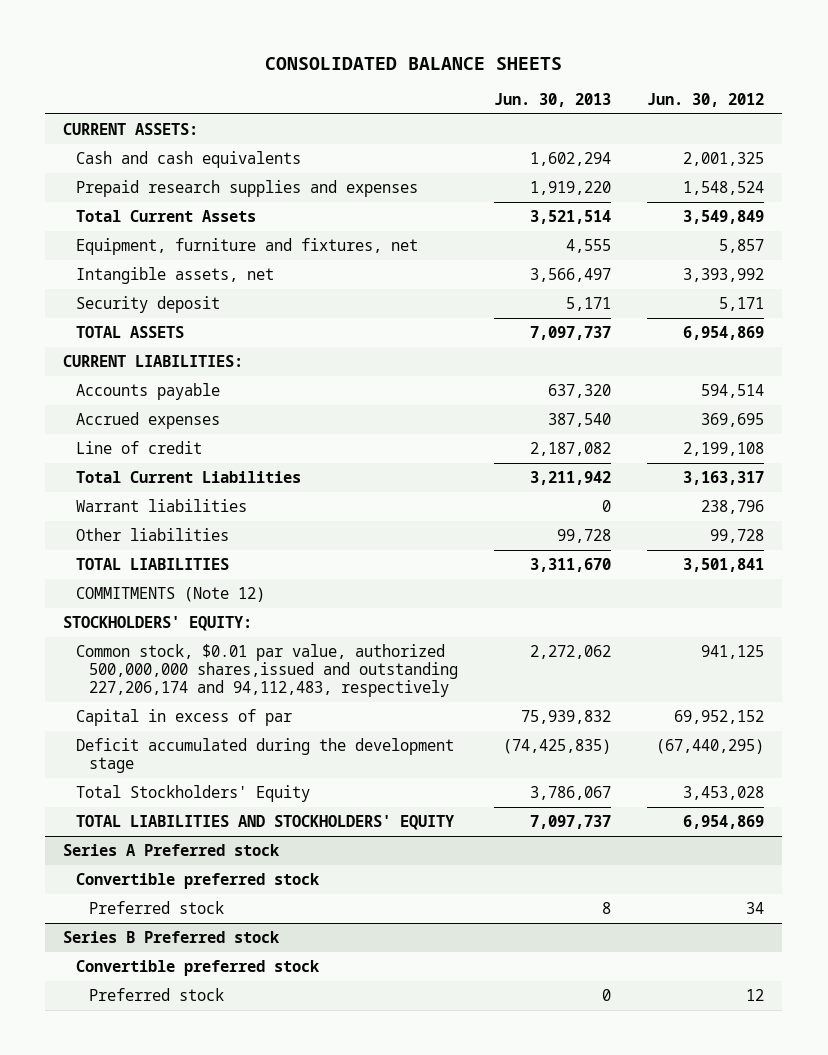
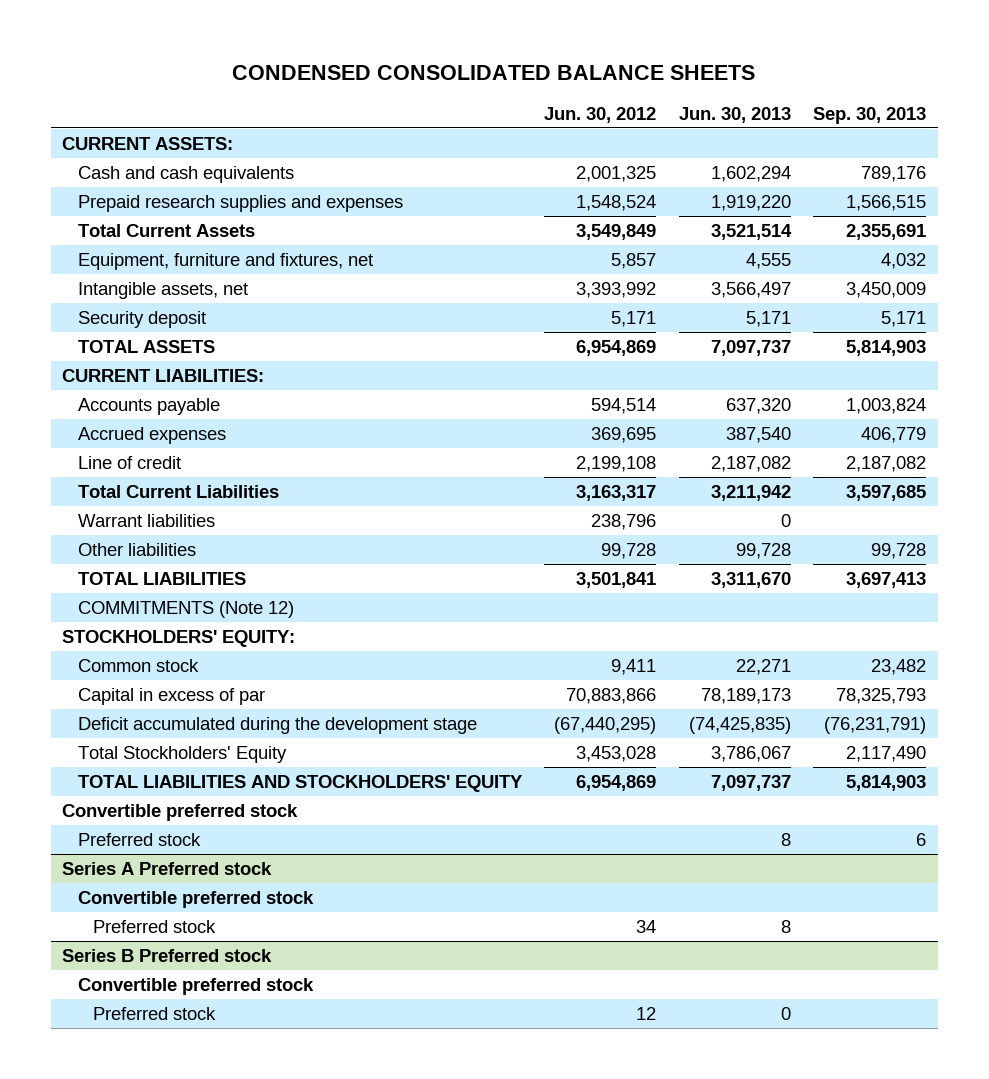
- CONSOLIDATED BALANCE SHEETS
+ CONDENSED CONSOLIDATED BALANCE SHEETS
- | Jun. 30, 2013 | Jun. 30, 2012
+ | Jun. 30, 2012 | Jun. 30, 2013 | Sep. 30, 2013
- Common stock, $0.01 par value, authorized 500,000,000 shares,issued and outstanding 227,206,174 and 94,112,483, respectively | 2,272,062 | 941,125
- Capital in excess of par | 75,939,832 | 69,952,152
+ Common stock | 9,411 | 22,271 | 23,482
+ Capital in excess of par | 70,883,866 | 78,189,173 | 78,325,793
+ Convertible preferred stock
+ Preferred stock | | 8 | 6

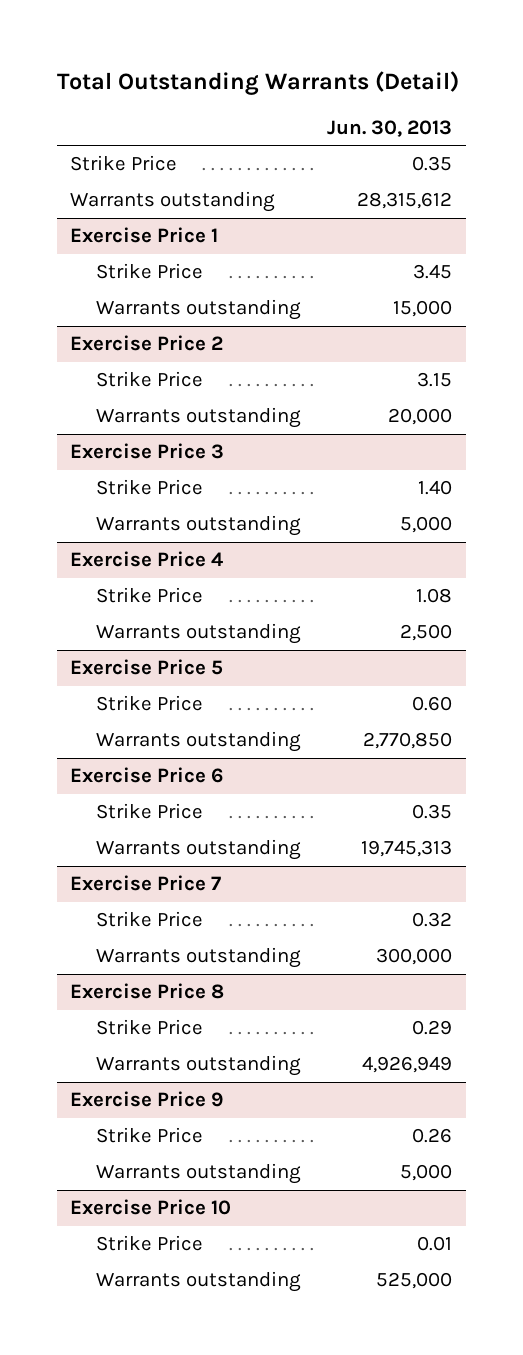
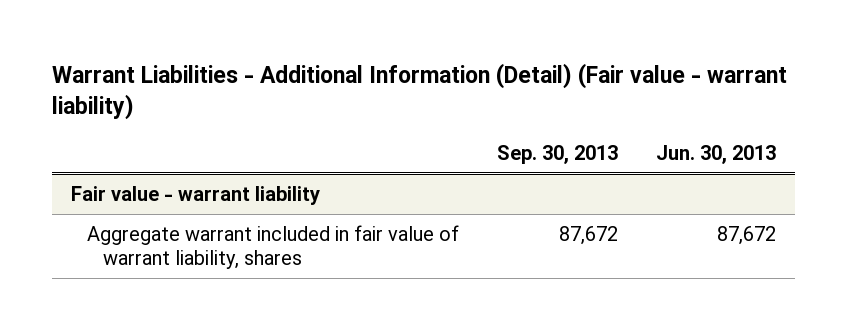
- Total Outstanding Warrants (Detail)
+ Warrant Liabilities - Additional Information (Detail) (Fair value - warrant liability)
- | Jun. 30, 2013
+ | Sep. 30, 2013 | Jun. 30, 2013
- Strike Price | 0.35
- Warrants outstanding | 28,315,612
- Exercise Price 1
- Strike Price | 3.45
- Warrants outstanding | 15,000
- Exercise Price 2
- Strike Price | 3.15
- Warrants outstanding | 20,000
- Exercise Price 3
- Strike Price | 1.40
- Warrants outstanding | 5,000
- Exercise Price 4
- Strike Price | 1.08
- Warrants outstanding | 2,500
- Exercise Price 5
- Strike Price | 0.60
- Warrants outstanding | 2,770,850
- Exercise Price 6
- Strike Price | 0.35
- Warrants outstanding | 19,745,313
- Exercise Price 7
- Strike Price | 0.32
- Warrants outstanding | 300,000
- Exercise Price 8
- Strike Price | 0.29
- Warrants outstanding | 4,926,949
- Exercise Price 9
- Strike Price | 0.26
- Warrants outstanding | 5,000
- Exercise Price 10
- Strike Price | 0.01
- Warrants outstanding | 525,000
+ Fair value - warrant liability
+ Aggregate warrant included in fair value of warrant liability, shares | 87,672 | 87,672

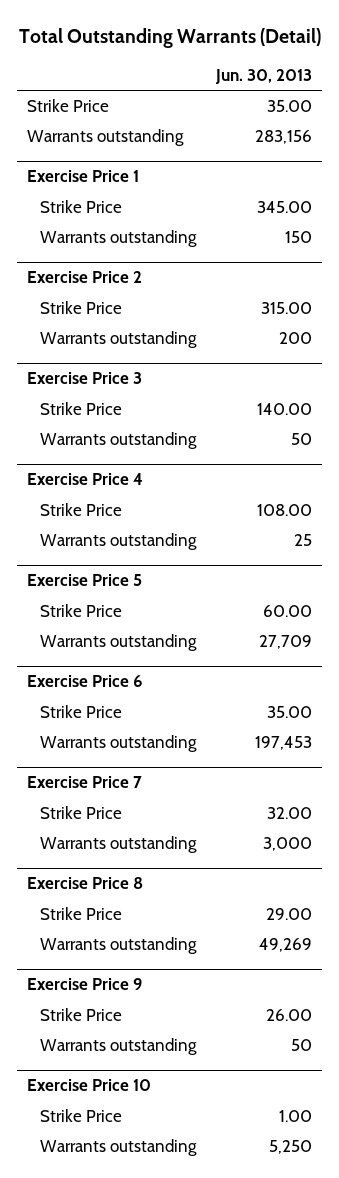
- Warrant Liabilities - Additional Information (Detail) (Fair value - warrant liability)
+ Total Outstanding Warrants (Detail)
- | Sep. 30, 2013 | Jun. 30, 2013
+ | Jun. 30, 2013
- Fair value - warrant liability
- Aggregate warrant included in fair value of warrant liability, shares | 87,672 | 87,672
+ Strike Price | 35.00
+ Warrants outstanding | 283,156
+ Exercise Price 1
+ Strike Price | 345.00
+ Warrants outstanding | 150
+ Exercise Price 2
+ Strike Price | 315.00
+ Warrants outstanding | 200
+ Exercise Price 3
+ Strike Price | 140.00
+ Warrants outstanding | 50
+ Exercise Price 4
+ Strike Price | 108.00
+ Warrants outstanding | 25
+ Exercise Price 5
+ Strike Price | 60.00
+ Warrants outstanding | 27,709
+ Exercise Price 6
+ Strike Price | 35.00
+ Warrants outstanding | 197,453
+ Exercise Price 7
+ Strike Price | 32.00
+ Warrants outstanding | 3,000
+ Exercise Price 8
+ Strike Price | 29.00
+ Warrants outstanding | 49,269
+ Exercise Price 9
+ Strike Price | 26.00
+ Warrants outstanding | 50
+ Exercise Price 10
+ Strike Price | 1.00
+ Warrants outstanding | 5,250

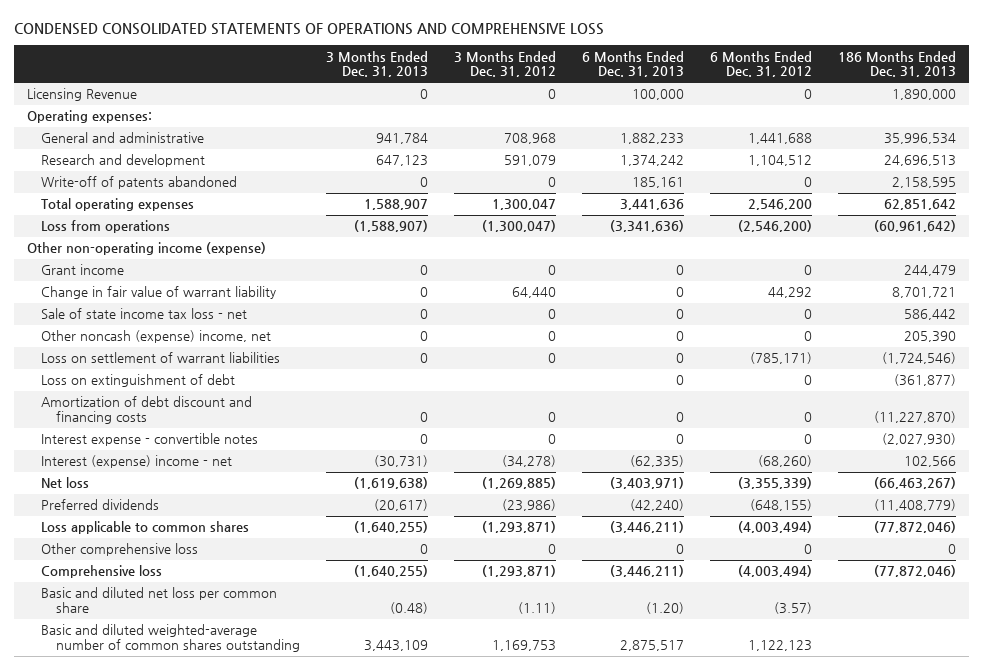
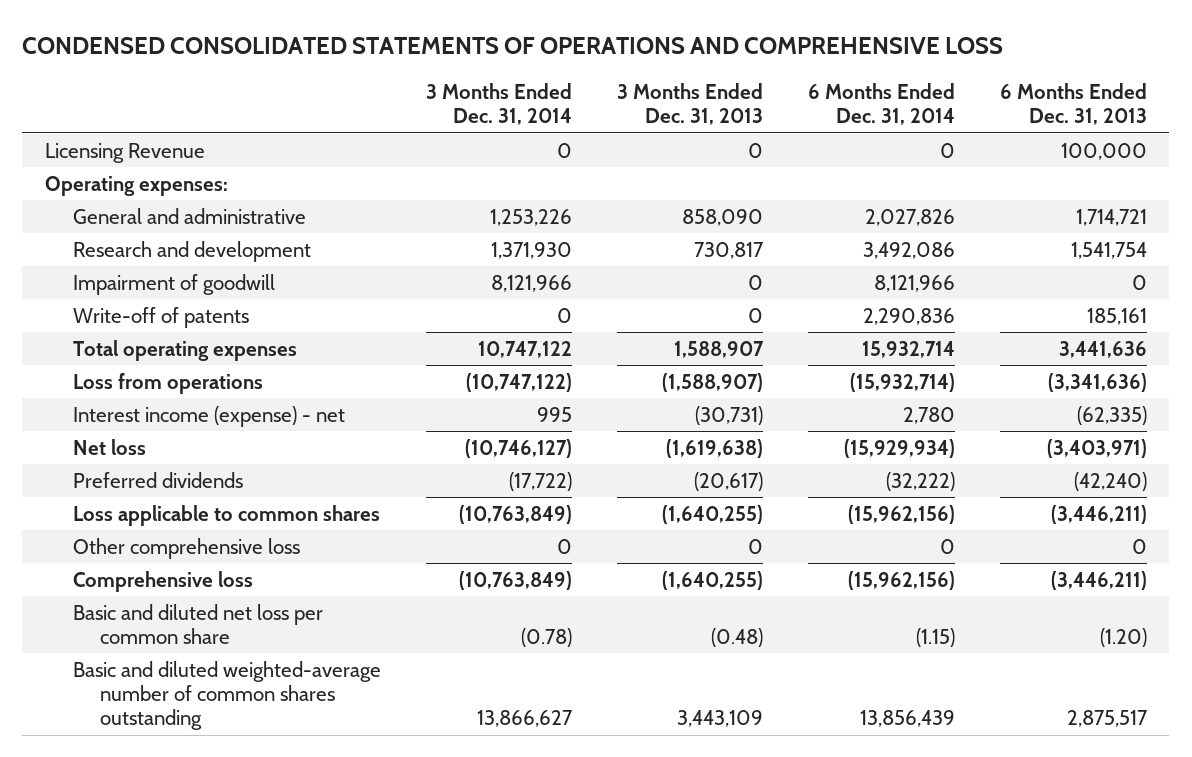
- | 3 Months Ended Dec. 31, 2013 | 3 Months Ended Dec. 31, 2012 | 6 Months Ended Dec. 31, 2013 | 6 Months Ended Dec. 31, 2012 | 186 Months Ended Dec. 31, 2013
+ | 3 Months Ended Dec. 31, 2014 | 3 Months Ended Dec. 31, 2013 | 6 Months Ended Dec. 31, 2014 | 6 Months Ended Dec. 31, 2013
- General and administrative | 941,784 | 708,968 | 1,882,233 | 1,441,688 | 35,996,534
- Research and development | 647,123 | 591,079 | 1,374,242 | 1,104,512 | 24,696,513
- Write-off of patents abandoned | 0 | 0 | 185,161 | 0 | 2,158,595
+ General and administrative | 1,253,226 | 858,090 | 2,027,826 | 1,714,721
+ Research and development | 1,371,930 | 730,817 | 3,492,086 | 1,541,754
+ Impairment of goodwill | 8,121,966 | 0 | 8,121,966 | 0
+ Write-off of patents | 0 | 0 | 2,290,836 | 185,161
- Other non-operating income (expense)
- Grant income | 0 | 0 | 0 | 0 | 244,479
- Change in fair value of warrant liability | 0 | 64,440 | 0 | 44,292 | 8,701,721
- Sale of state income tax loss - net | 0 | 0 | 0 | 0 | 586,442
- Other noncash (expense) income, net | 0 | 0 | 0 | 0 | 205,390
- Loss on settlement of warrant liabilities | 0 | 0 | 0 | (785,171) | (1,724,546)
- Loss on extinguishment of debt | | | 0 | 0 | (361,877)
- Amortization of debt discount and financing costs | 0 | 0 | 0 | 0 | (11,227,870)
- Interest expense - convertible notes | 0 | 0 | 0 | 0 | (2,027,930)
- Interest (expense) income - net | (30,731) | (34,278) | (62,335) | (68,260) | 102,566
+ Interest income (expense) - net | 995 | (30,731) | 2,780 | (62,335)

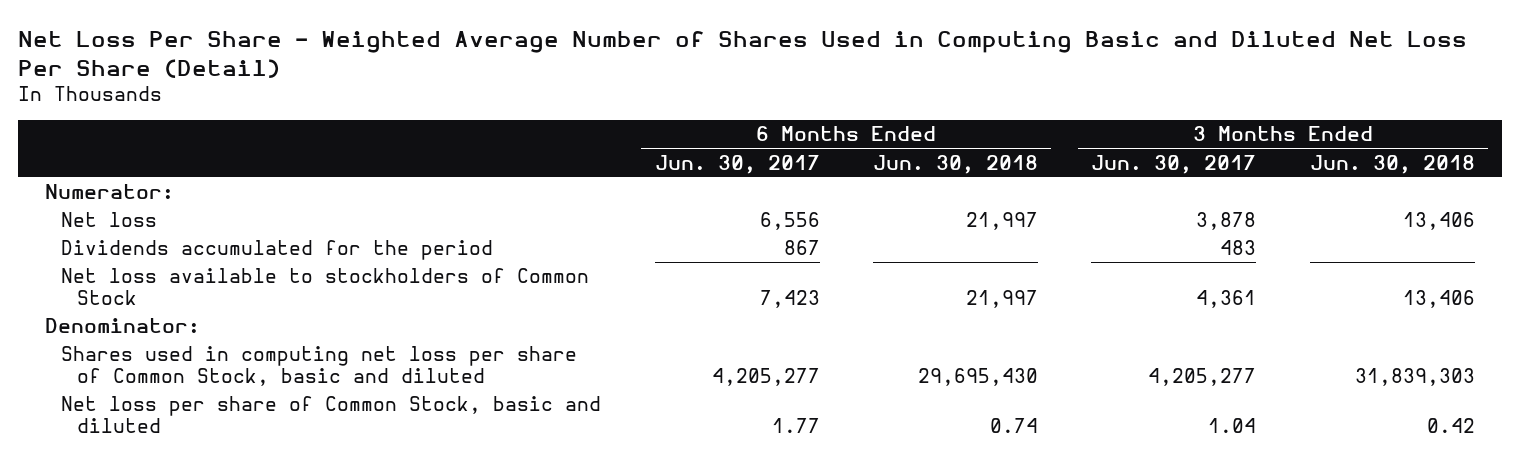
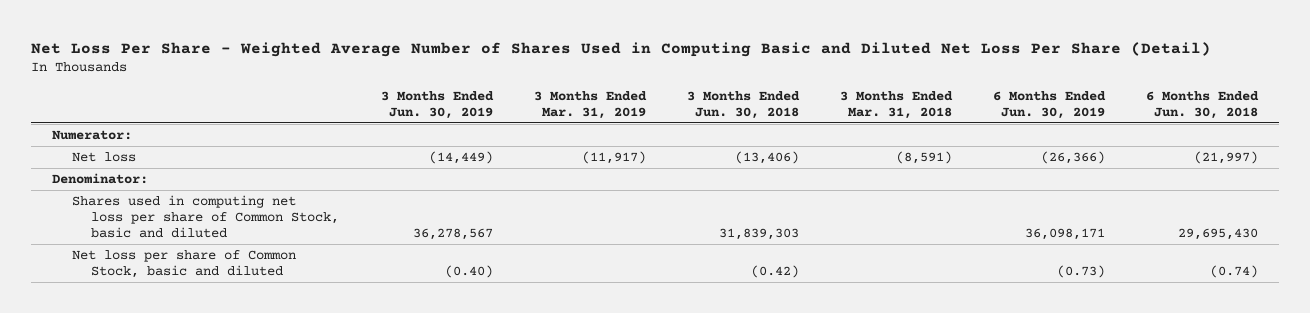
- | 6 Months Ended Jun. 30, 2017 | 6 Months Ended Jun. 30, 2018 | 3 Months Ended Jun. 30, 2017 | 3 Months Ended Jun. 30, 2018
+ | 3 Months Ended Jun. 30, 2019 | 3 Months Ended Mar. 31, 2019 | 3 Months Ended Jun. 30, 2018 | 3 Months Ended Mar. 31, 2018 | 6 Months Ended Jun. 30, 2019 | 6 Months Ended Jun. 30, 2018
- Net loss | 6,556 | 21,997 | 3,878 | 13,406
- Dividends accumulated for the period | 867 | | 483 |
- Net loss available to stockholders of Common Stock | 7,423 | 21,997 | 4,361 | 13,406
+ Net loss | (14,449) | (11,917) | (13,406) | (8,591) | (26,366) | (21,997)
- Net loss per share of Common Stock, basic and diluted | 1.77 | 0.74 | 1.04 | 0.42
+ Net loss per share of Common Stock, basic and diluted | (0.40) | | (0.42) | | (0.73) | (0.74)

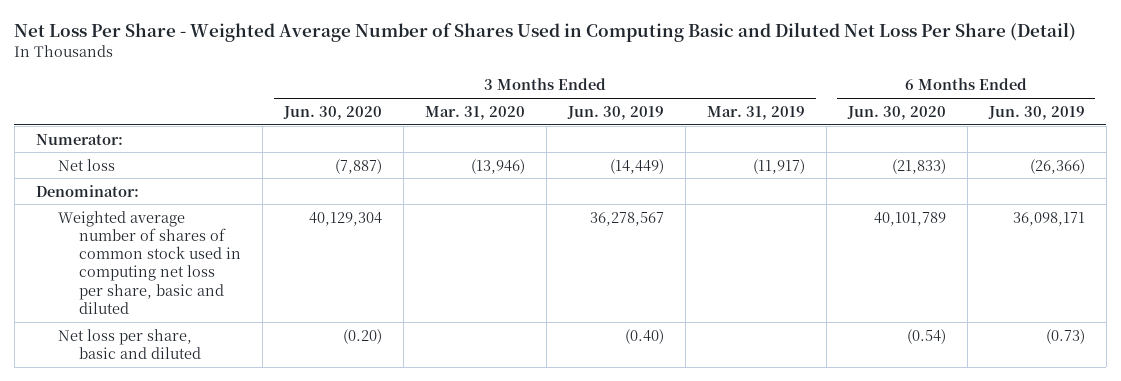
- | 3 Months Ended Jun. 30, 2019 | 3 Months Ended Mar. 31, 2019 | 3 Months Ended Jun. 30, 2018 | 3 Months Ended Mar. 31, 2018 | 6 Months Ended Jun. 30, 2019 | 6 Months Ended Jun. 30, 2018
+ | 3 Months Ended Jun. 30, 2020 | 3 Months Ended Mar. 31, 2020 | 3 Months Ended Jun. 30, 2019 | 3 Months Ended Mar. 31, 2019 | 6 Months Ended Jun. 30, 2020 | 6 Months Ended Jun. 30, 2019
- Shares used in computing net loss per share of Common Stock, basic and diluted | 36,278,567 | | 31,839,303 | | 36,098,171 | 29,695,430
- Net loss per share of Common Stock, basic and diluted | (0.40) | | (0.42) | | (0.73) | (0.74)
+ Weighted average number of shares of common stock used in computing net loss per share, basic and diluted | 40,129,304 | | 36,278,567 | | 40,101,789 | 36,098,171
+ Net loss per share, basic and diluted | (0.20) | | (0.40) | | (0.54) | (0.73)

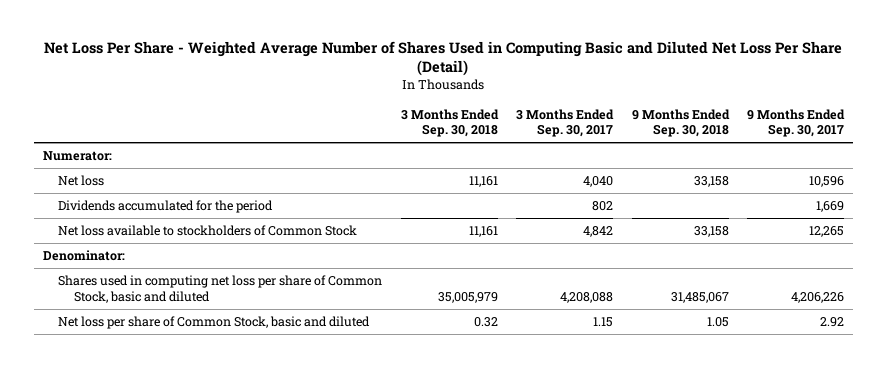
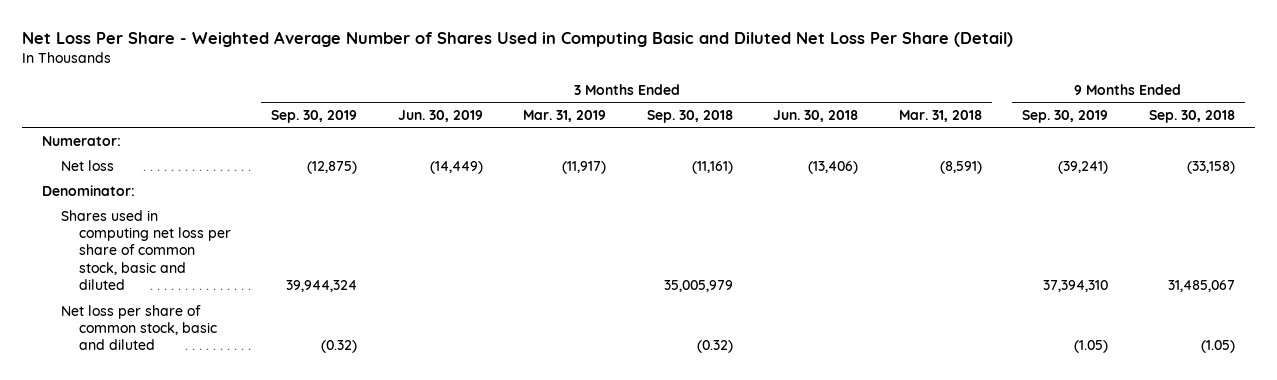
- | 3 Months Ended Sep. 30, 2018 | 3 Months Ended Sep. 30, 2017 | 9 Months Ended Sep. 30, 2018 | 9 Months Ended Sep. 30, 2017
+ | 3 Months Ended Sep. 30, 2019 | 3 Months Ended Jun. 30, 2019 | 3 Months Ended Mar. 31, 2019 | 3 Months Ended Sep. 30, 2018 | 3 Months Ended Jun. 30, 2018 | 3 Months Ended Mar. 31, 2018 | 9 Months Ended Sep. 30, 2019 | 9 Months Ended Sep. 30, 2018
- Net loss | 11,161 | 4,040 | 33,158 | 10,596
- Dividends accumulated for the period | | 802 | | 1,669
- Net loss available to stockholders of Common Stock | 11,161 | 4,842 | 33,158 | 12,265
+ Net loss | (12,875) | (14,449) | (11,917) | (11,161) | (13,406) | (8,591) | (39,241) | (33,158)
- Shares used in computing net loss per share of Common Stock, basic and diluted | 35,005,979 | 4,208,088 | 31,485,067 | 4,206,226
- Net loss per share of Common Stock, basic and diluted | 0.32 | 1.15 | 1.05 | 2.92
+ Shares used in computing net loss per share of common stock, basic and diluted | 39,944,324 | | | 35,005,979 | | | 37,394,310 | 31,485,067
+ Net loss per share of common stock, basic and diluted | (0.32) | | | (0.32) | | | (1.05) | (1.05)

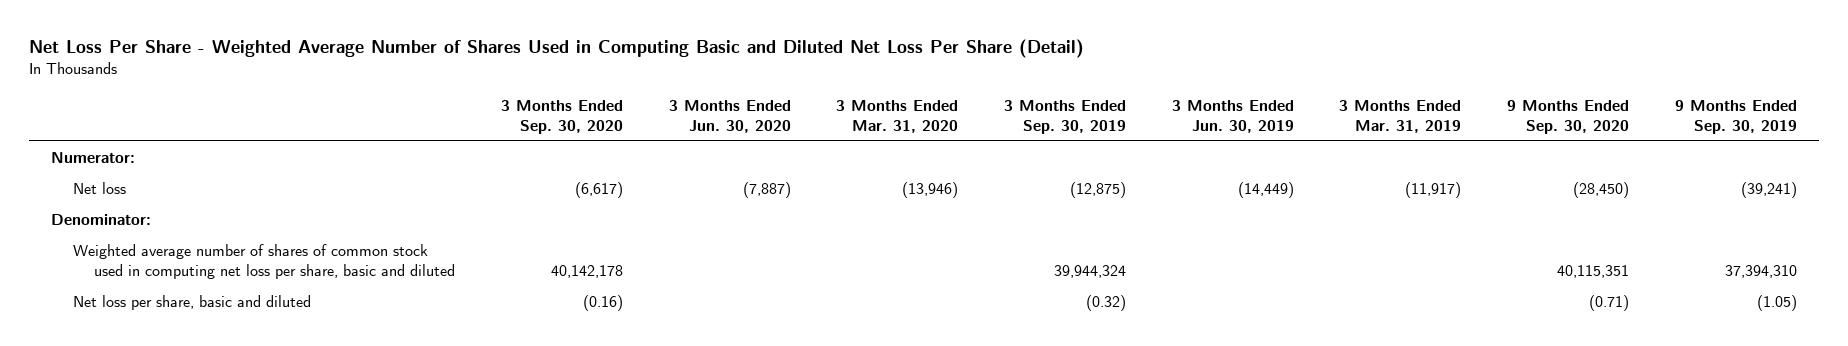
- | 3 Months Ended Sep. 30, 2019 | 3 Months Ended Jun. 30, 2019 | 3 Months Ended Mar. 31, 2019 | 3 Months Ended Sep. 30, 2018 | 3 Months Ended Jun. 30, 2018 | 3 Months Ended Mar. 31, 2018 | 9 Months Ended Sep. 30, 2019 | 9 Months Ended Sep. 30, 2018
+ | 3 Months Ended Sep. 30, 2020 | 3 Months Ended Jun. 30, 2020 | 3 Months Ended Mar. 31, 2020 | 3 Months Ended Sep. 30, 2019 | 3 Months Ended Jun. 30, 2019 | 3 Months Ended Mar. 31, 2019 | 9 Months Ended Sep. 30, 2020 | 9 Months Ended Sep. 30, 2019
- Shares used in computing net loss per share of common stock, basic and diluted | 39,944,324 | | | 35,005,979 | | | 37,394,310 | 31,485,067
- Net loss per share of common stock, basic and diluted | (0.32) | | | (0.32) | | | (1.05) | (1.05)
+ Weighted average number of shares of common stock used in computing net loss per share, basic and diluted | 40,142,178 | | | 39,944,324 | | | 40,115,351 | 37,394,310
+ Net loss per share, basic and diluted | (0.16) | | | (0.32) | | | (0.71) | (1.05)

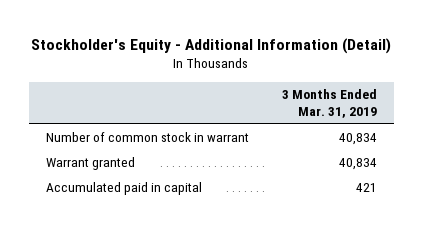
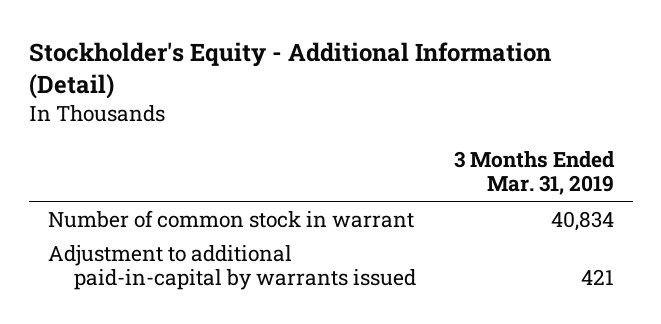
- Warrant granted | 40,834
- Accumulated paid in capital | 421
+ Adjustment to additional paid-in-capital by warrants issued | 421

